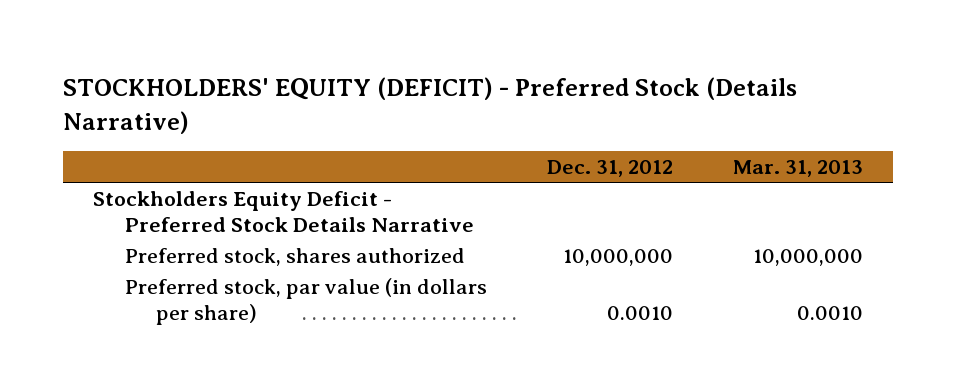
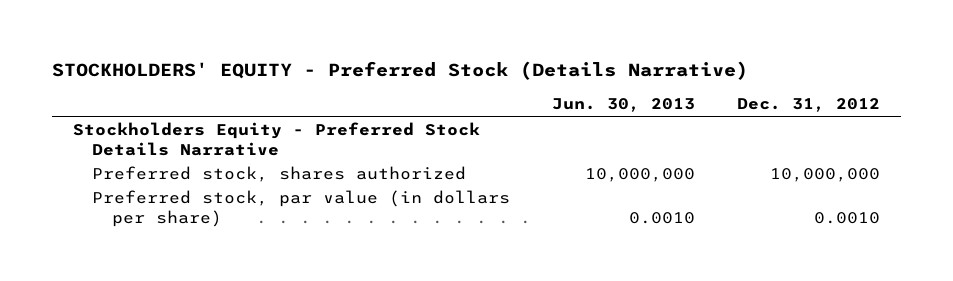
- STOCKHOLDERS' EQUITY (DEFICIT) - Preferred Stock (Details Narrative)
+ STOCKHOLDERS' EQUITY - Preferred Stock (Details Narrative)
- | Dec. 31, 2012 | Mar. 31, 2013
+ | Jun. 30, 2013 | Dec. 31, 2012
- Stockholders Equity Deficit - Preferred Stock Details Narrative
+ Stockholders Equity - Preferred Stock Details Narrative

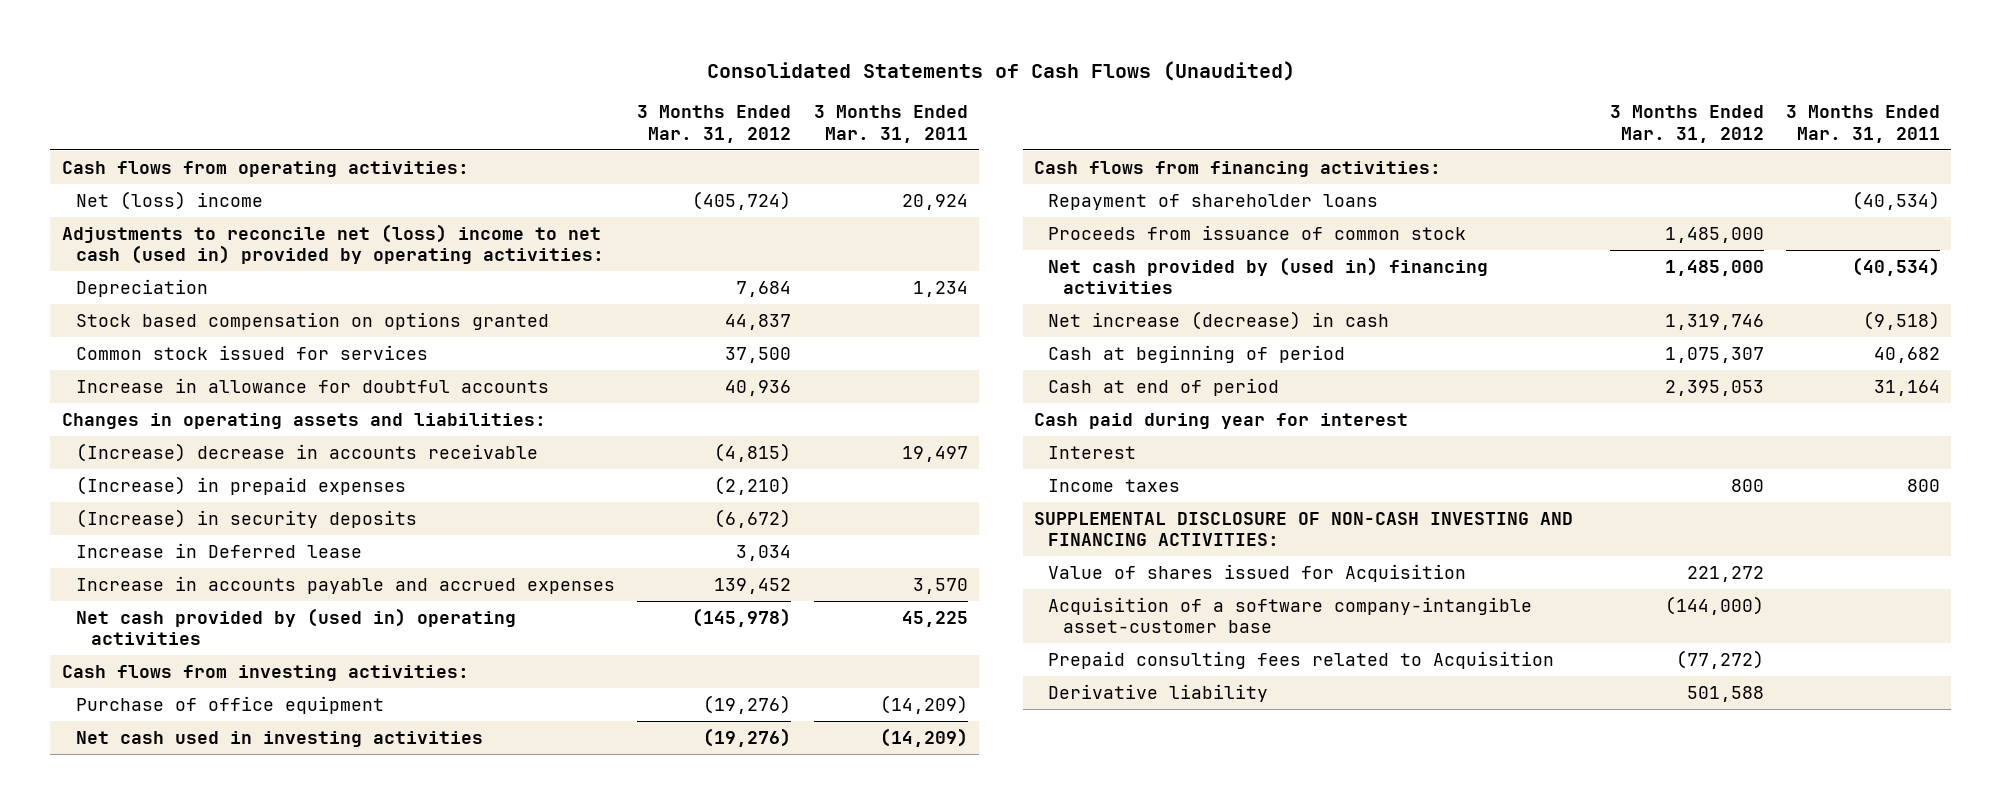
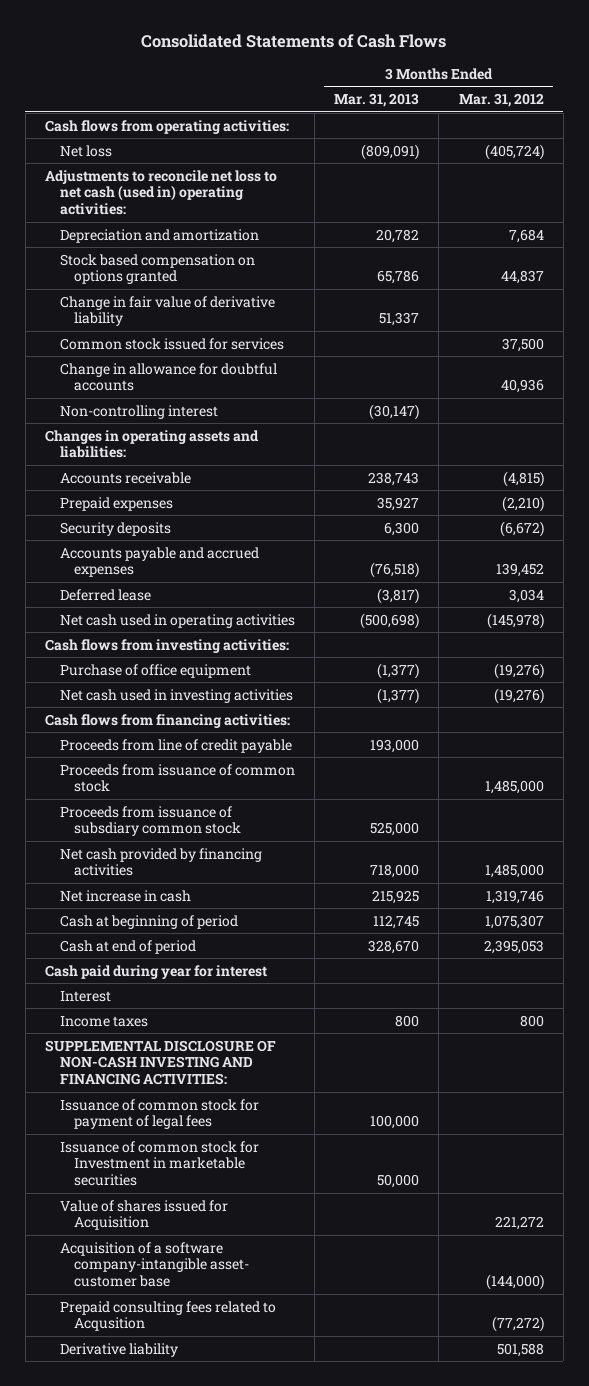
- Consolidated Statements of Cash Flows (Unaudited)
+ Consolidated Statements of Cash Flows
- | 3 Months Ended Mar. 31, 2012 | 3 Months Ended Mar. 31, 2011
+ | 3 Months Ended Mar. 31, 2013 | 3 Months Ended Mar. 31, 2012
- Net (loss) income | (405,724) | 20,924
- Adjustments to reconcile net (loss) income to net cash (used in) provided by operating activities:
- Depreciation | 7,684 | 1,234
+ Net loss | (809,091) | (405,724)
+ Adjustments to reconcile net loss to net cash (used in) operating activities:
+ Depreciation and amortization | 20,782 | 7,684
+ Change in fair value of derivative liability | 51,337 |
- Increase in allowance for doubtful accounts | 40,936 |
+ Change in allowance for doubtful accounts | | 40,936
+ Non-controlling interest | (30,147) |
- (Increase) decrease in accounts receivable | (4,815) | 19,497
- (Increase) in prepaid expenses | (2,210) |
- (Increase) in security deposits | (6,672) |
- Increase in Deferred lease | 3,034 |
- Increase in accounts payable and accrued expenses | 139,452 | 3,570
- Net cash provided by (used in) operating activities | (145,978) | 45,225
+ Accounts receivable | 238,743 | (4,815)
+ Prepaid expenses | 35,927 | (2,210)
+ Security deposits | 6,300 | (6,672)
+ Accounts payable and accrued expenses | (76,518) | 139,452
+ Deferred lease | (3,817) | 3,034
+ Net cash used in operating activities | (500,698) | (145,978)
- Repayment of shareholder loans | | (40,534)
+ Proceeds from line of credit payable | 193,000 |
- Net cash provided by (used in) financing activities | 1,485,000 | (40,534)
- Net increase (decrease) in cash | 1,319,746 | (9,518)
+ Proceeds from issuance of subsdiary common stock | 525,000 |
+ Net cash provided by financing activities | 718,000 | 1,485,000
+ Net increase in cash | 215,925 | 1,319,746
+ Issuance of common stock for payment of legal fees | 100,000 |
+ Issuance of common stock for Investment in marketable securities | 50,000 |
- Acquisition of a software company-intangible asset-customer base | (144,000) |
- Prepaid consulting fees related to Acquisition | (77,272) |
+ Acquisition of a software company-intangible asset- customer base | | (144,000)
+ Prepaid consulting fees related to Acqusition | | (77,272)

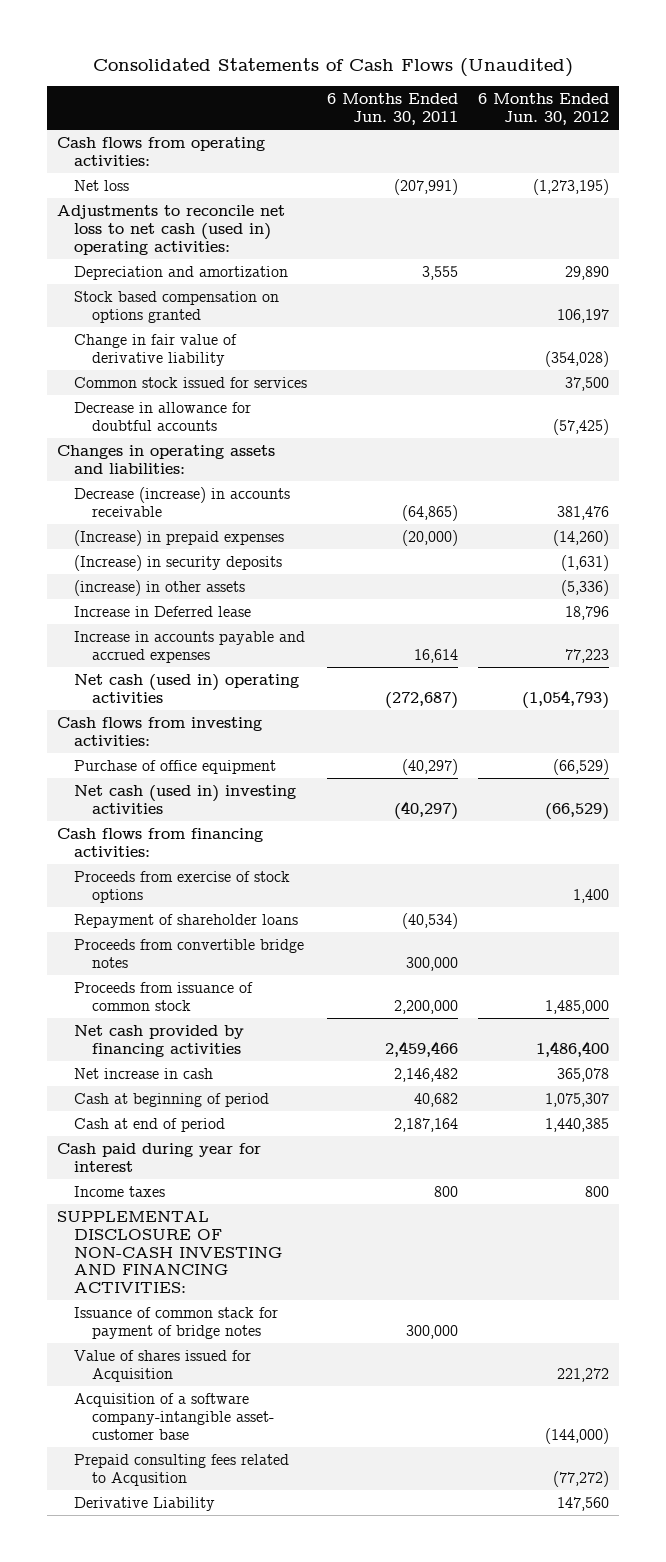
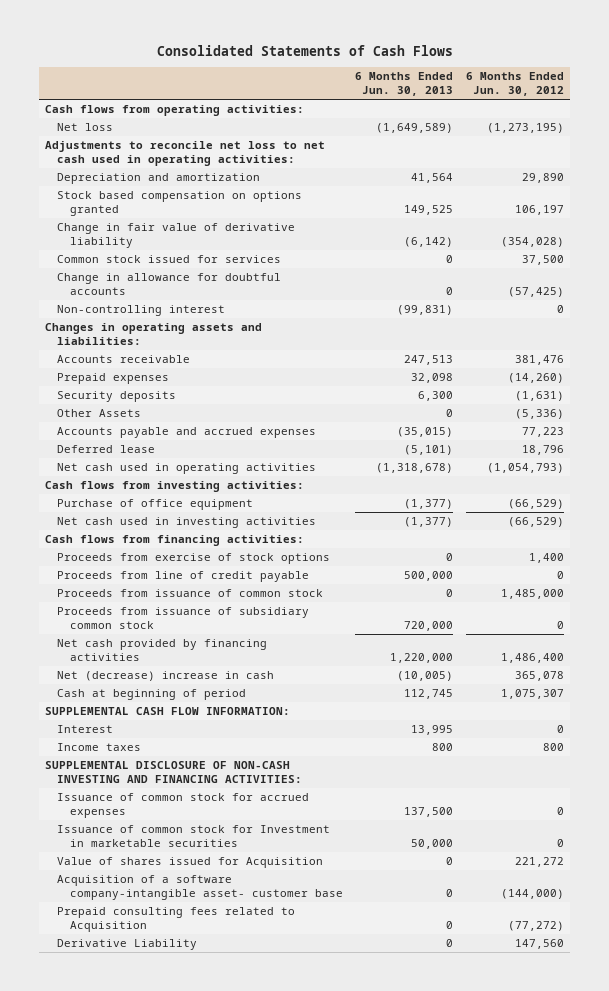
- Consolidated Statements of Cash Flows (Unaudited)
+ Consolidated Statements of Cash Flows
- | 6 Months Ended Jun. 30, 2011 | 6 Months Ended Jun. 30, 2012
+ | 6 Months Ended Jun. 30, 2013 | 6 Months Ended Jun. 30, 2012
- Adjustments to reconcile net loss to net cash (used in) operating activities:
+ Adjustments to reconcile net loss to net cash used in operating activities:
- Decrease in allowance for doubtful accounts | | (57,425)
+ Change in allowance for doubtful accounts | 0 | (57,425)
+ Non-controlling interest | (99,831) | 0
- Decrease (increase) in accounts receivable | (64,865) | 381,476
- (Increase) in prepaid expenses | (20,000) | (14,260)
- (Increase) in security deposits | | (1,631)
- (increase) in other assets | | (5,336)
- Increase in Deferred lease | | 18,796
- Increase in accounts payable and accrued expenses | 16,614 | 77,223
- Net cash (used in) operating activities | (272,687) | (1,054,793)
+ Accounts receivable | 247,513 | 381,476
+ Prepaid expenses | 32,098 | (14,260)
+ Security deposits | 6,300 | (1,631)
+ Other Assets | 0 | (5,336)
+ Accounts payable and accrued expenses | (35,015) | 77,223
+ Deferred lease | (5,101) | 18,796
+ Net cash used in operating activities | (1,318,678) | (1,054,793)
- Net cash (used in) investing activities | (40,297) | (66,529)
+ Net cash used in investing activities | (1,377) | (66,529)
- Repayment of shareholder loans | (40,534) |
- Proceeds from convertible bridge notes | 300,000 |
+ Proceeds from line of credit payable | 500,000 | 0
+ Proceeds from issuance of subsidiary common stock | 720,000 | 0
- Net increase in cash | 2,146,482 | 365,078
+ Net (decrease) increase in cash | (10,005) | 365,078
- Cash at end of period | 2,187,164 | 1,440,385
- Cash paid during year for interest
+ SUPPLEMENTAL CASH FLOW INFORMATION:
+ Interest | 13,995 | 0
- Issuance of common stack for payment of bridge notes | 300,000 |
+ Issuance of common stock for accrued expenses | 137,500 | 0
+ Issuance of common stock for Investment in marketable securities | 50,000 | 0
- Prepaid consulting fees related to Acqusition | | (77,272)
+ Prepaid consulting fees related to Acquisition | 0 | (77,272)

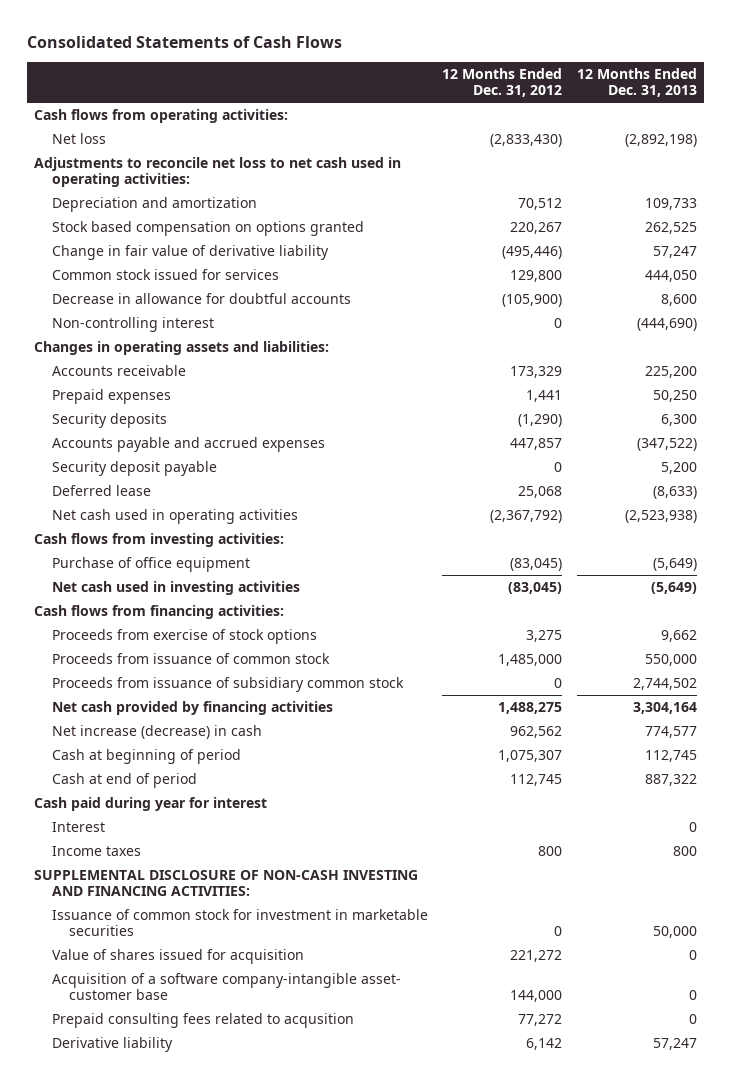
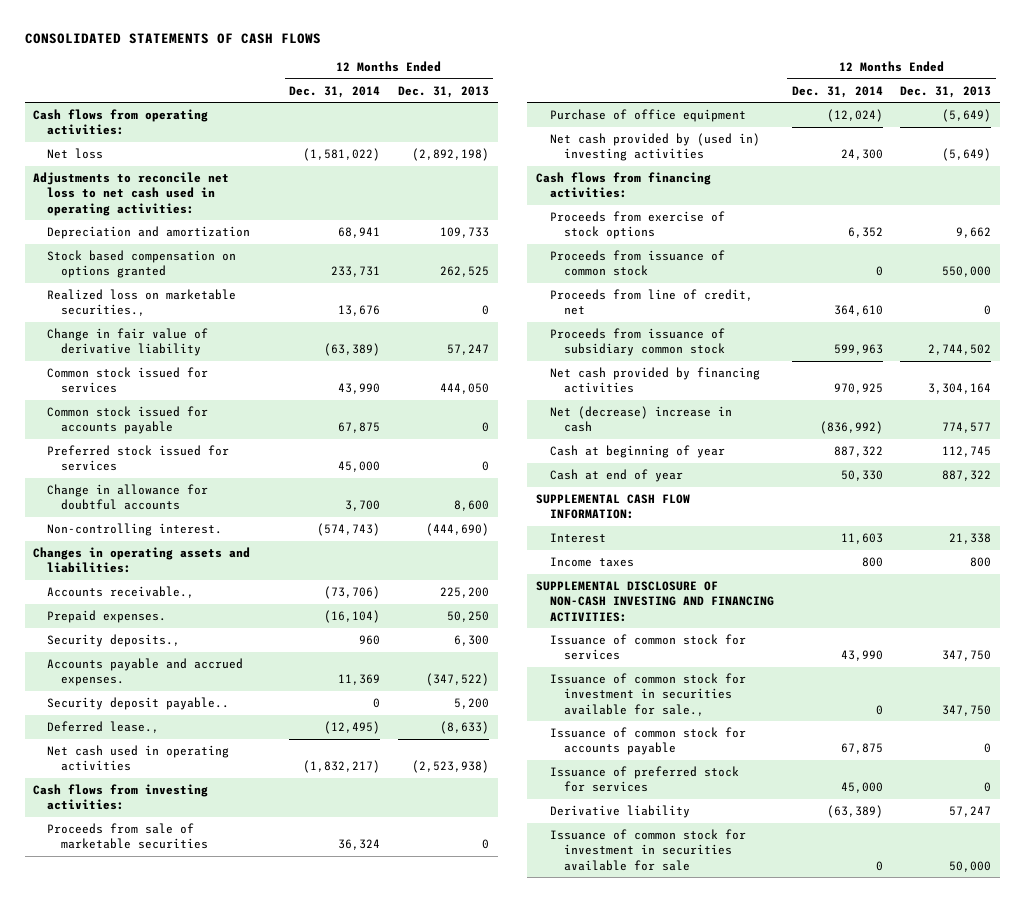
- Consolidated Statements of Cash Flows
+ CONSOLIDATED STATEMENTS OF CASH FLOWS
- | 12 Months Ended Dec. 31, 2012 | 12 Months Ended Dec. 31, 2013
+ | 12 Months Ended Dec. 31, 2014 | 12 Months Ended Dec. 31, 2013
+ Realized loss on marketable securities., | 13,676 | 0
- Decrease in allowance for doubtful accounts | (105,900) | 8,600
- Non-controlling interest | 0 | (444,690)
+ Common stock issued for accounts payable | 67,875 | 0
+ Preferred stock issued for services | 45,000 | 0
+ Change in allowance for doubtful accounts | 3,700 | 8,600
+ Non-controlling interest. | (574,743) | (444,690)
- Accounts receivable | 173,329 | 225,200
- Prepaid expenses | 1,441 | 50,250
- Security deposits | (1,290) | 6,300
- Accounts payable and accrued expenses | 447,857 | (347,522)
- Security deposit payable | 0 | 5,200
- Deferred lease | 25,068 | (8,633)
+ Accounts receivable., | (73,706) | 225,200
+ Prepaid expenses. | (16,104) | 50,250
+ Security deposits., | 960 | 6,300
+ Accounts payable and accrued expenses. | 11,369 | (347,522)
+ Security deposit payable.. | 0 | 5,200
+ Deferred lease., | (12,495) | (8,633)
+ Proceeds from sale of marketable securities | 36,324 | 0
- Net cash used in investing activities | (83,045) | (5,649)
+ Net cash provided by (used in) investing activities | 24,300 | (5,649)
+ Proceeds from line of credit, net | 364,610 | 0
- Net increase (decrease) in cash | 962,562 | 774,577
- Cash at beginning of period | 1,075,307 | 112,745
- Cash at end of period | 112,745 | 887,322
- Cash paid during year for interest
- Interest | | 0
+ Net (decrease) increase in cash | (836,992) | 774,577
+ Cash at beginning of year | 887,322 | 112,745
+ Cash at end of year | 50,330 | 887,322
+ SUPPLEMENTAL CASH FLOW INFORMATION:
+ Interest | 11,603 | 21,338
- Issuance of common stock for investment in marketable securities | 0 | 50,000
- Value of shares issued for acquisition | 221,272 | 0
- Acquisition of a software company-intangible asset- customer base | 144,000 | 0
- Prepaid consulting fees related to acqusition | 77,272 | 0
+ Issuance of common stock for services | 43,990 | 347,750
+ Issuance of common stock for investment in securities available for sale., | 0 | 347,750
+ Issuance of common stock for accounts payable | 67,875 | 0
+ Issuance of preferred stock for services | 45,000 | 0
+ Issuance of common stock for investment in securities available for sale | 0 | 50,000

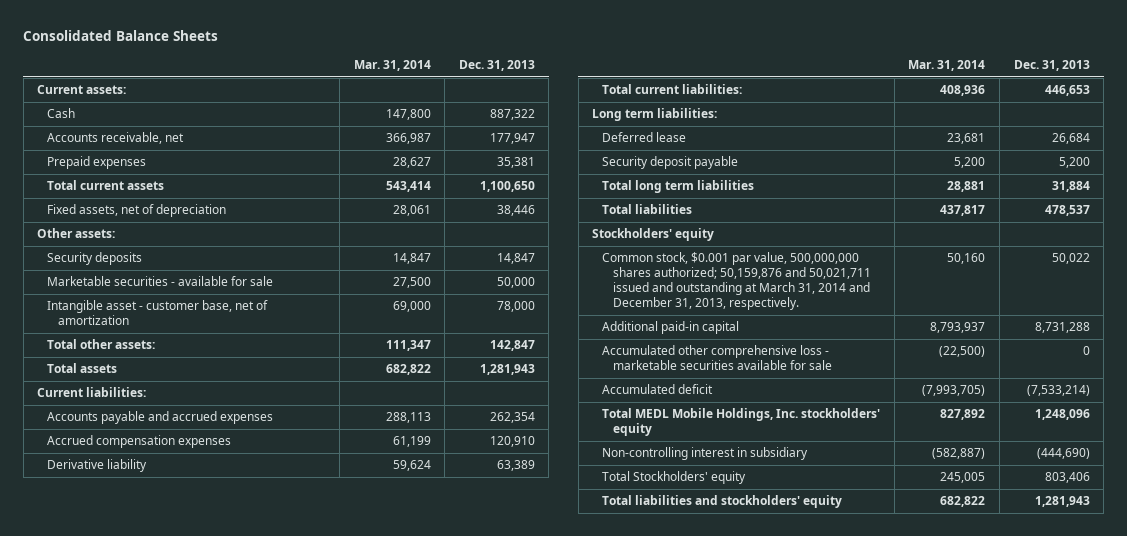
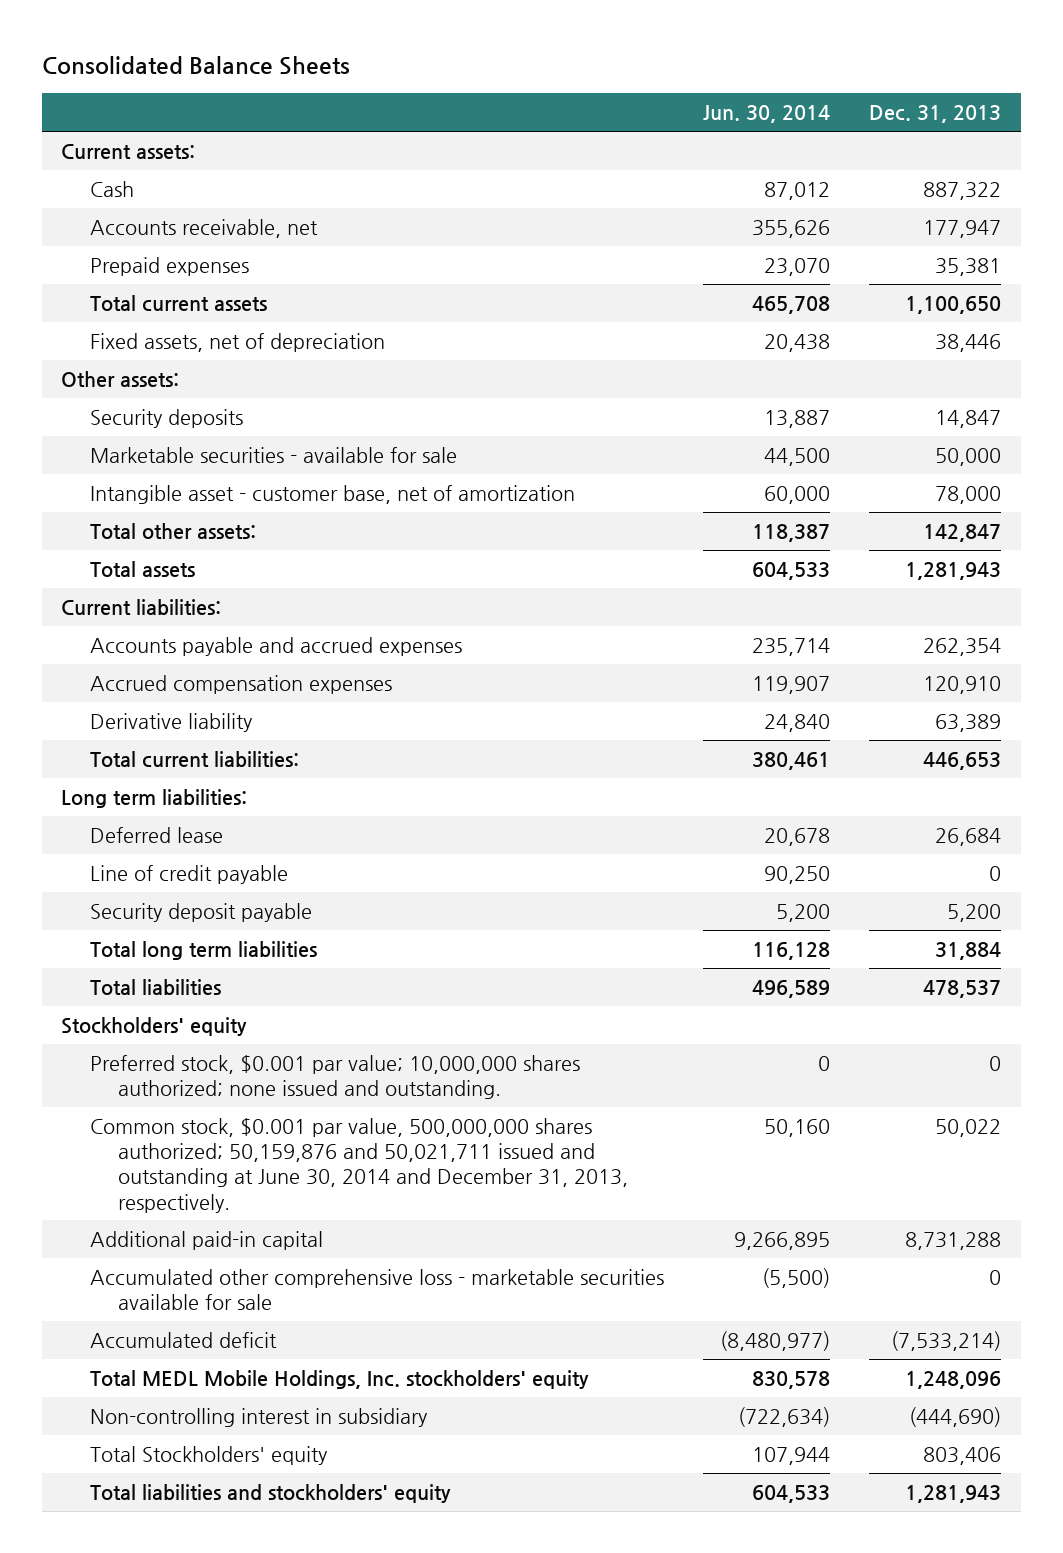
- | Mar. 31, 2014 | Dec. 31, 2013
+ | Jun. 30, 2014 | Dec. 31, 2013
+ Line of credit payable | 90,250 | 0
- Common stock, $0.001 par value, 500,000,000 shares authorized; 50,159,876 and 50,021,711 issued and outstanding at March 31, 2014 and December 31, 2013, respectively. | 50,160 | 50,022
+ Preferred stock, $0.001 par value; 10,000,000 shares authorized; none issued and outstanding. | 0 | 0
+ Common stock, $0.001 par value, 500,000,000 shares authorized; 50,159,876 and 50,021,711 issued and outstanding at June 30, 2014 and December 31, 2013, respectively. | 50,160 | 50,022

